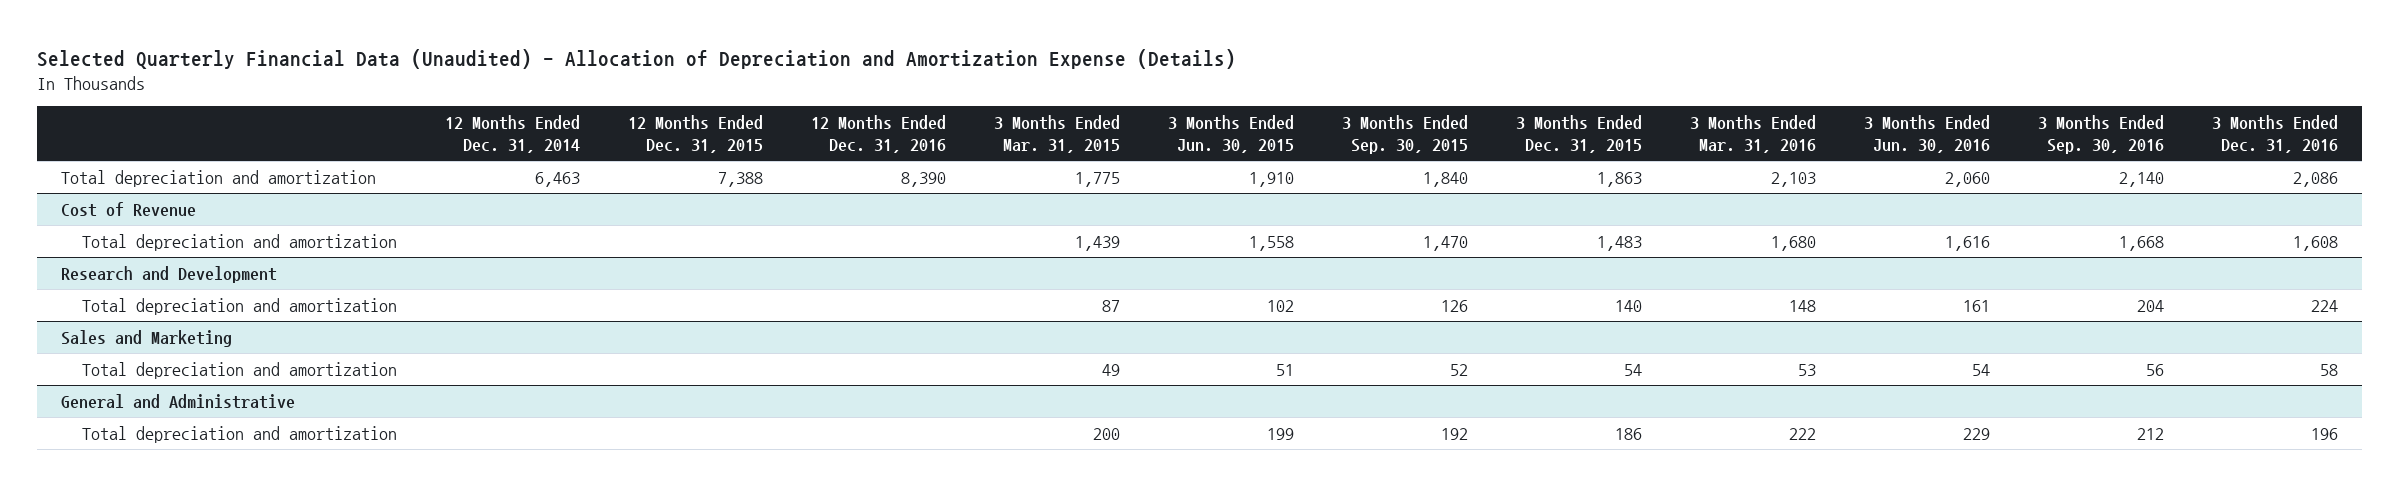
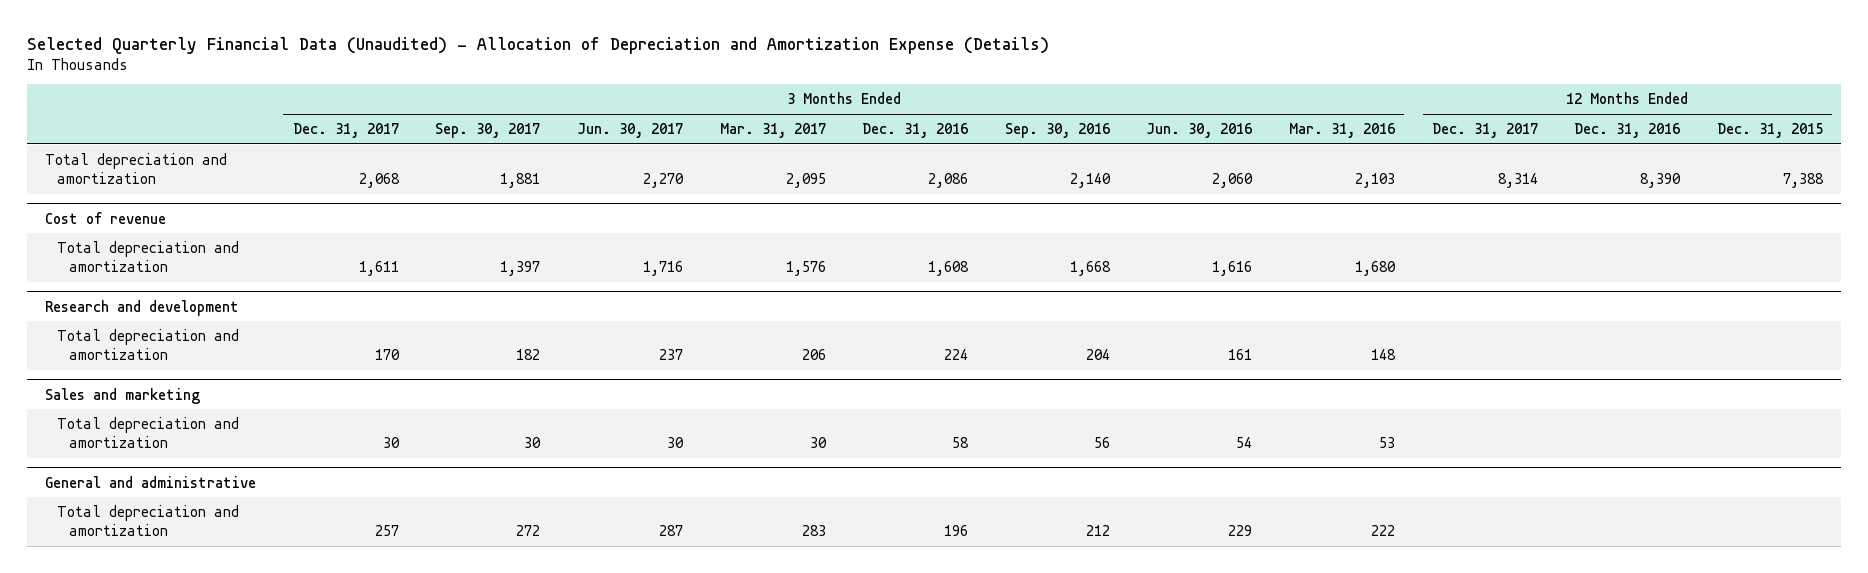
- | 12 Months Ended Dec. 31, 2014 | 12 Months Ended Dec. 31, 2015 | 12 Months Ended Dec. 31, 2016 | 3 Months Ended Mar. 31, 2015 | 3 Months Ended Jun. 30, 2015 | 3 Months Ended Sep. 30, 2015 | 3 Months Ended Dec. 31, 2015 | 3 Months Ended Mar. 31, 2016 | 3 Months Ended Jun. 30, 2016 | 3 Months Ended Sep. 30, 2016 | 3 Months Ended Dec. 31, 2016
+ | 3 Months Ended Dec. 31, 2017 | 3 Months Ended Sep. 30, 2017 | 3 Months Ended Jun. 30, 2017 | 3 Months Ended Mar. 31, 2017 | 3 Months Ended Dec. 31, 2016 | 3 Months Ended Sep. 30, 2016 | 3 Months Ended Jun. 30, 2016 | 3 Months Ended Mar. 31, 2016 | 12 Months Ended Dec. 31, 2017 | 12 Months Ended Dec. 31, 2016 | 12 Months Ended Dec. 31, 2015
- Cost of Revenue
+ Cost of revenue
- Research and Development
+ Research and development
- Sales and Marketing
+ Sales and marketing
- General and Administrative
+ General and administrative

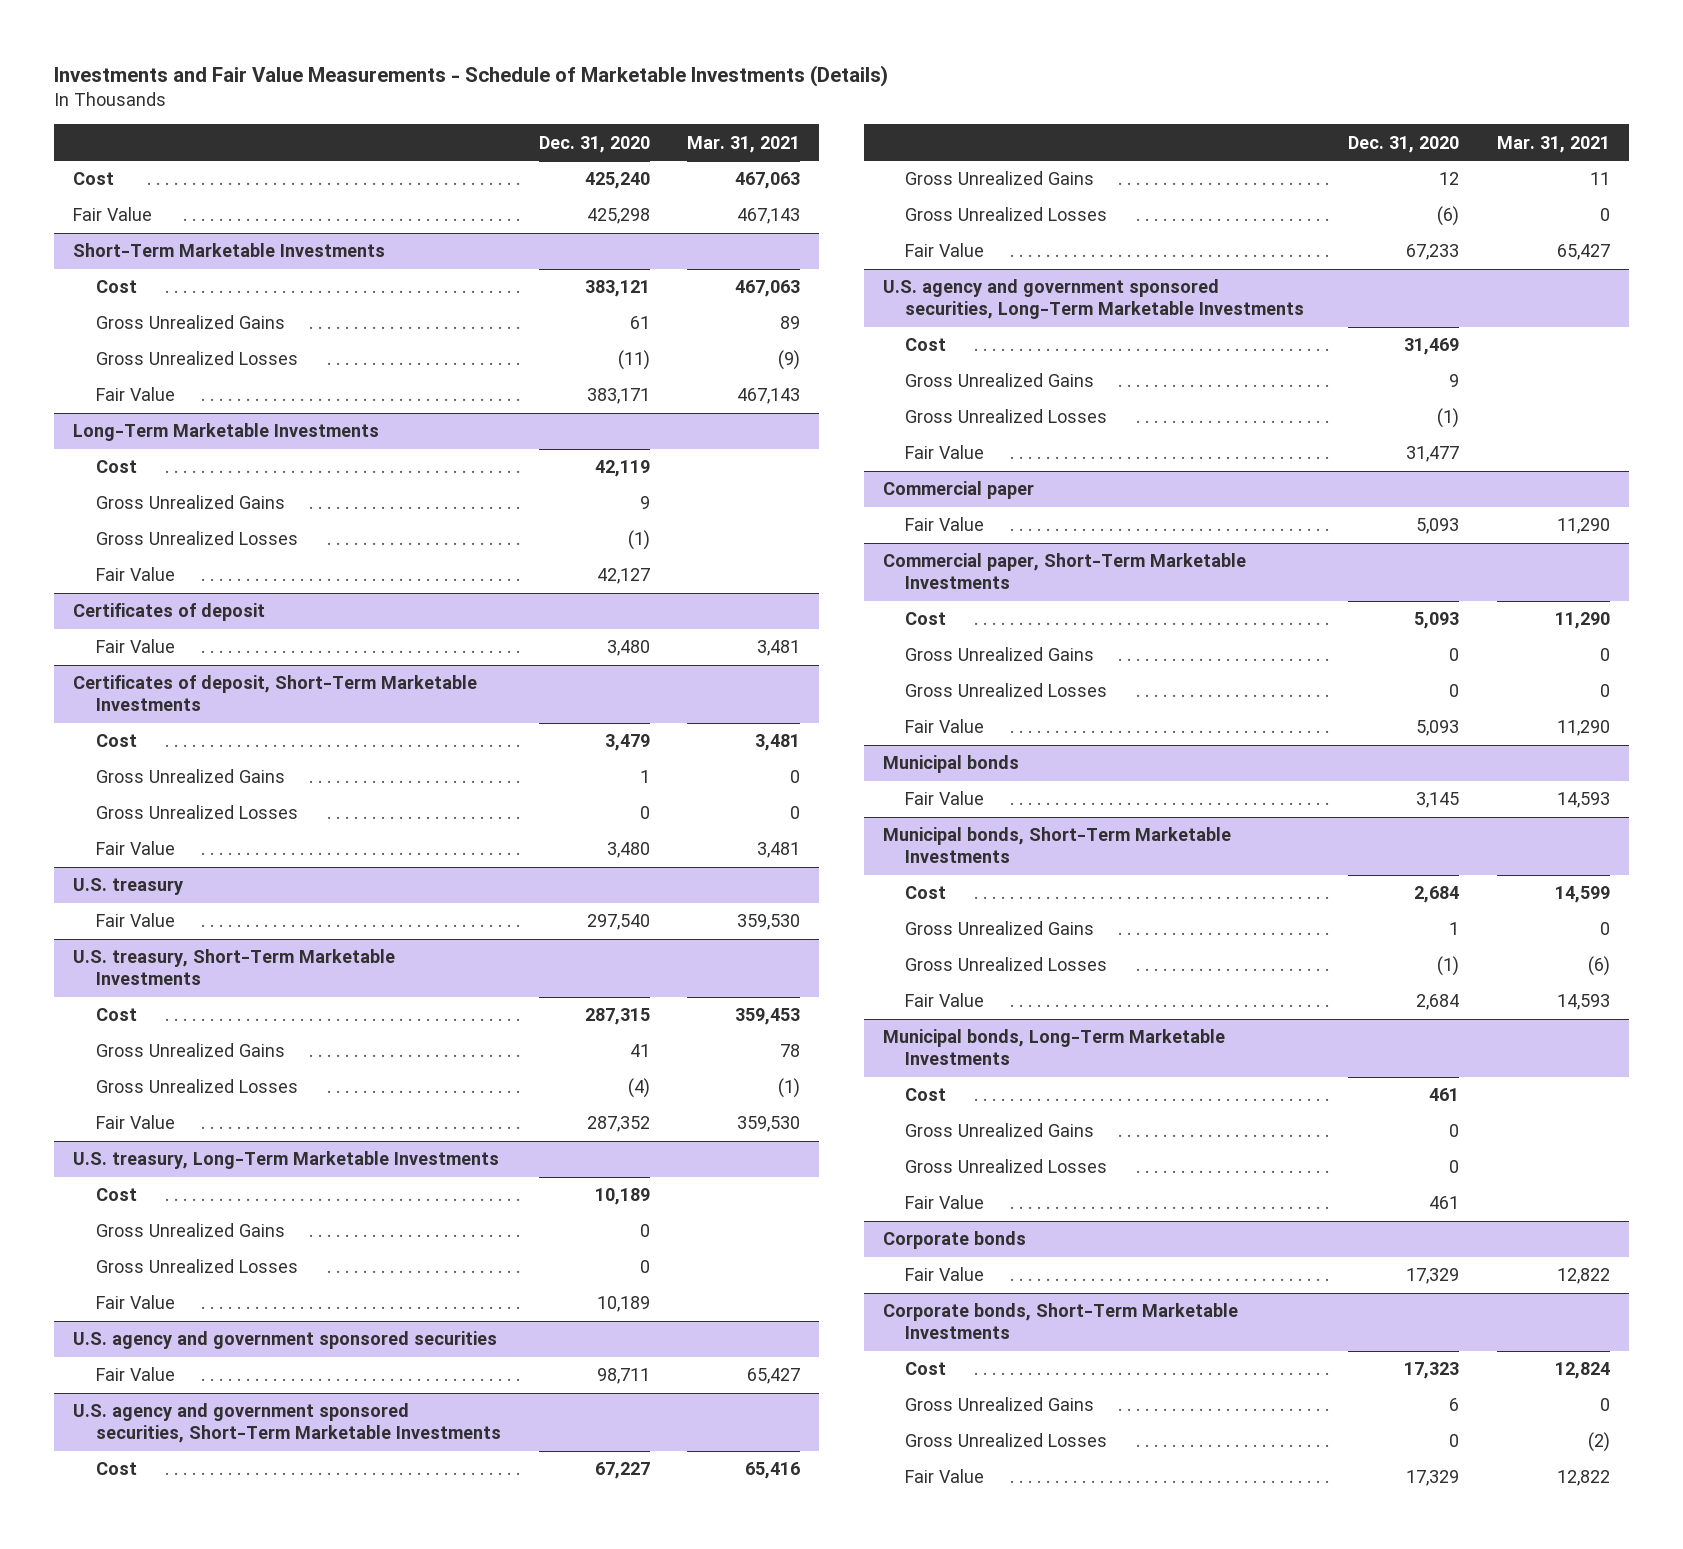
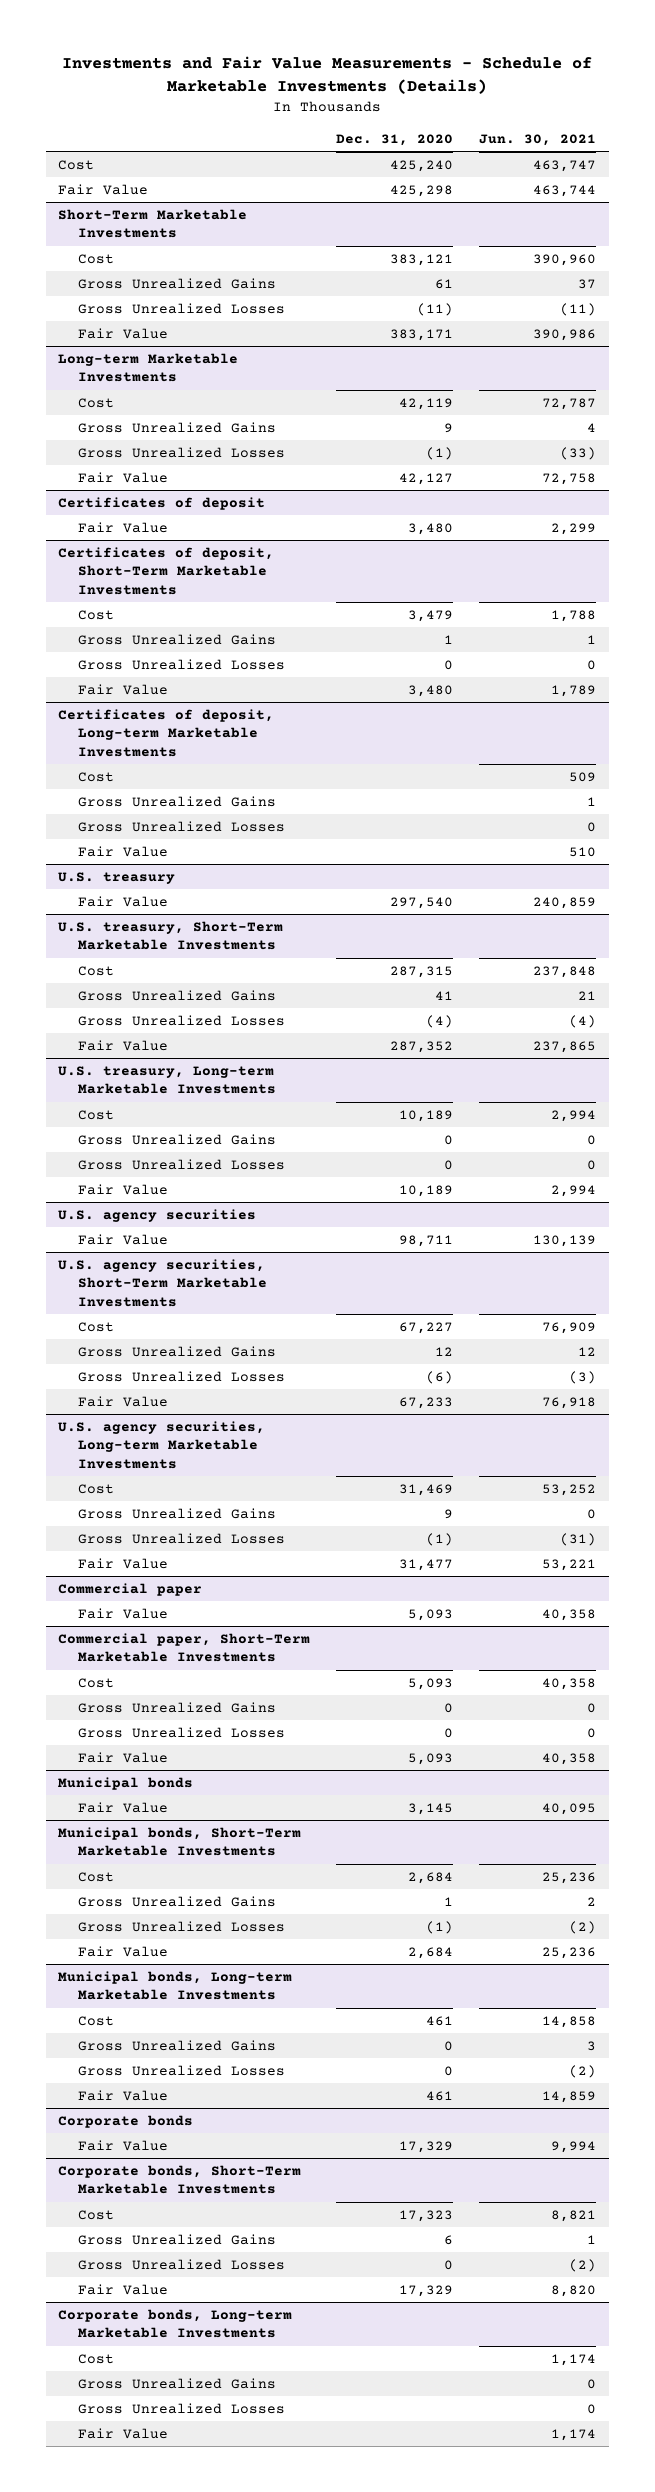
- | Dec. 31, 2020 | Mar. 31, 2021
+ | Dec. 31, 2020 | Jun. 30, 2021
- Long-Term Marketable Investments
+ Long-term Marketable Investments
+ Certificates of deposit, Long-term Marketable Investments
+ Cost | | 509
+ Gross Unrealized Gains | | 1
+ Gross Unrealized Losses | | 0
+ Fair Value | | 510
- U.S. treasury, Long-Term Marketable Investments
+ U.S. treasury, Long-term Marketable Investments
- U.S. agency and government sponsored securities
+ U.S. agency securities
- U.S. agency and government sponsored securities, Short-Term Marketable Investments
+ U.S. agency securities, Short-Term Marketable Investments
- U.S. agency and government sponsored securities, Long-Term Marketable Investments
+ U.S. agency securities, Long-term Marketable Investments
- Municipal bonds, Long-Term Marketable Investments
+ Municipal bonds, Long-term Marketable Investments
+ Corporate bonds, Long-term Marketable Investments
+ Cost | | 1,174
+ Gross Unrealized Gains | | 0
+ Gross Unrealized Losses | | 0
+ Fair Value | | 1,174

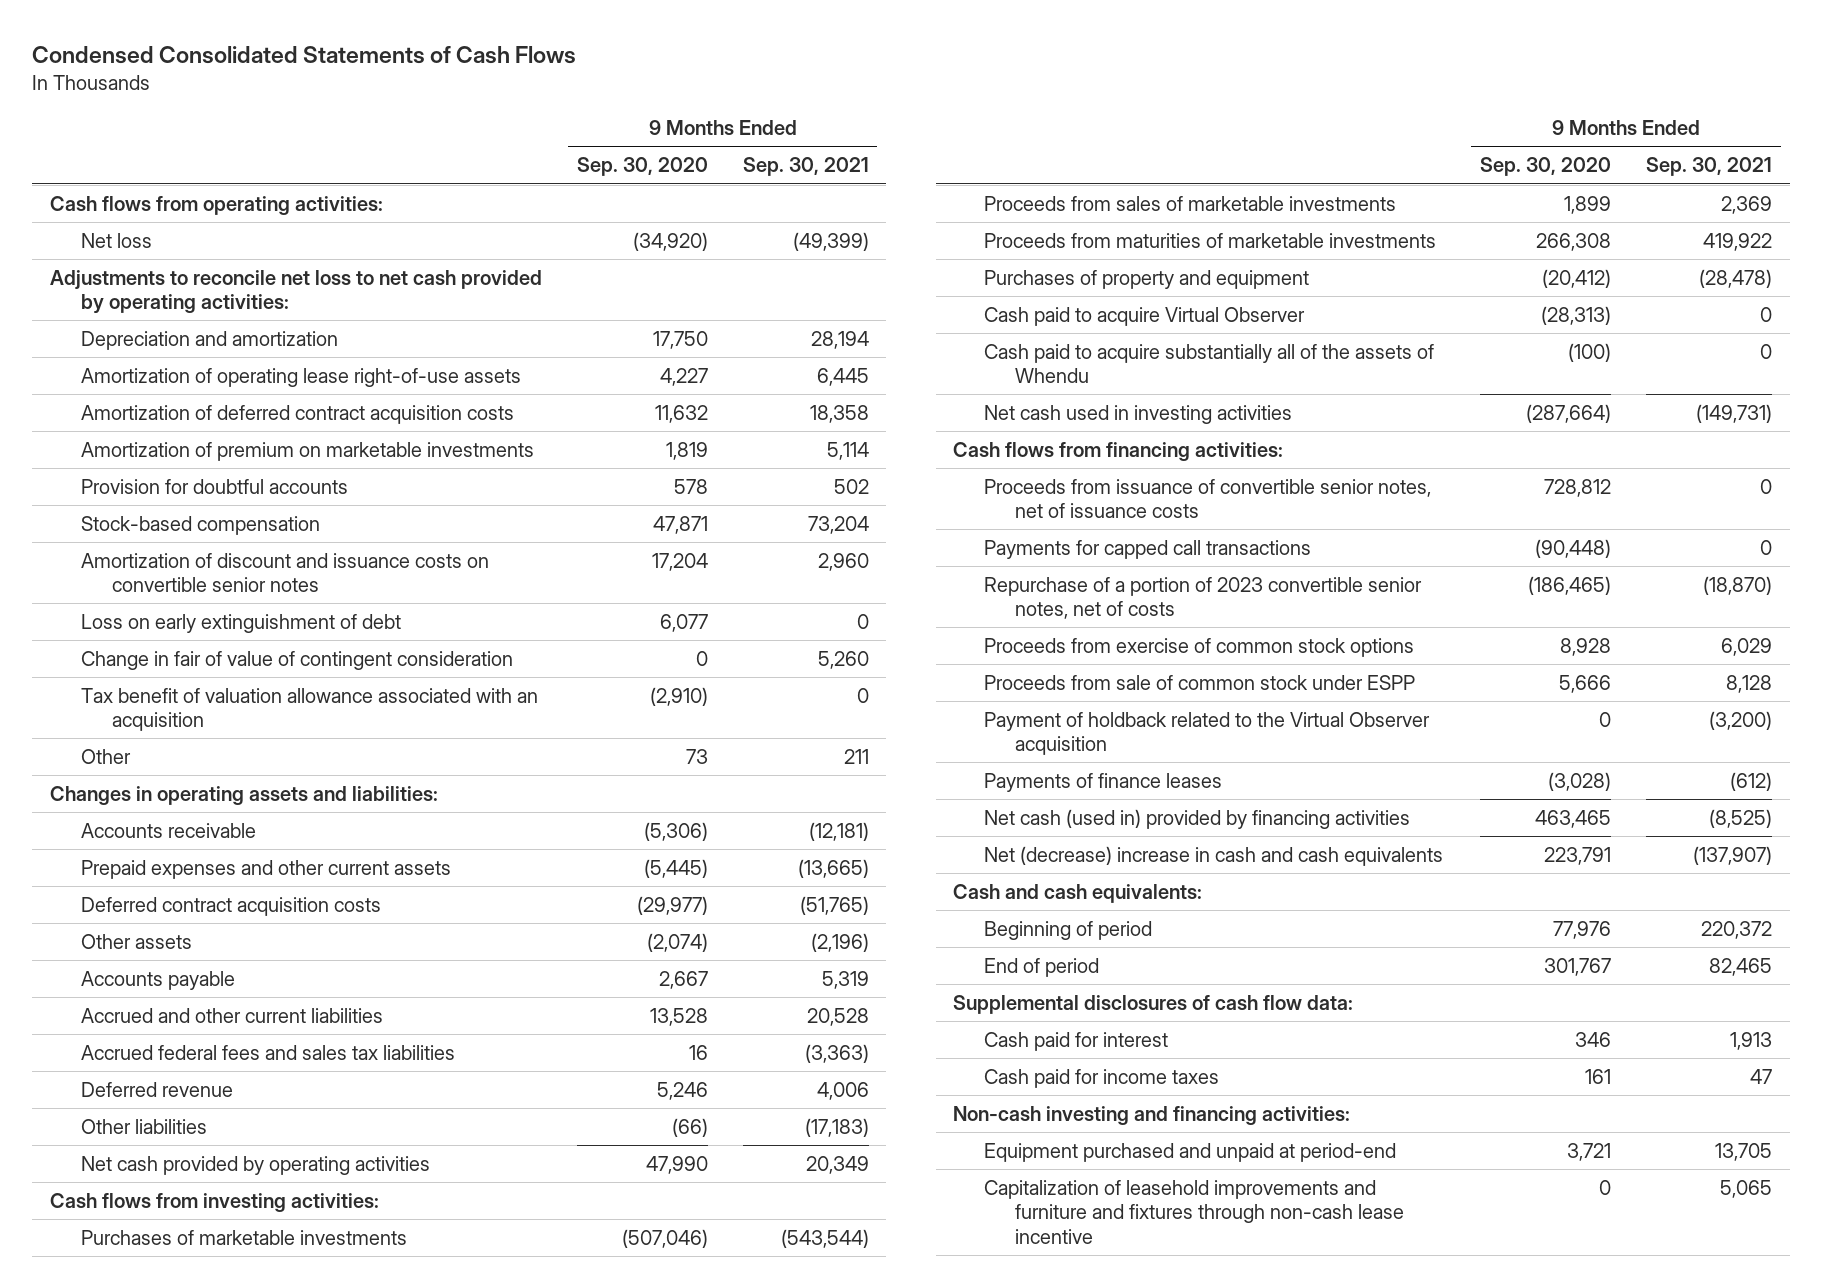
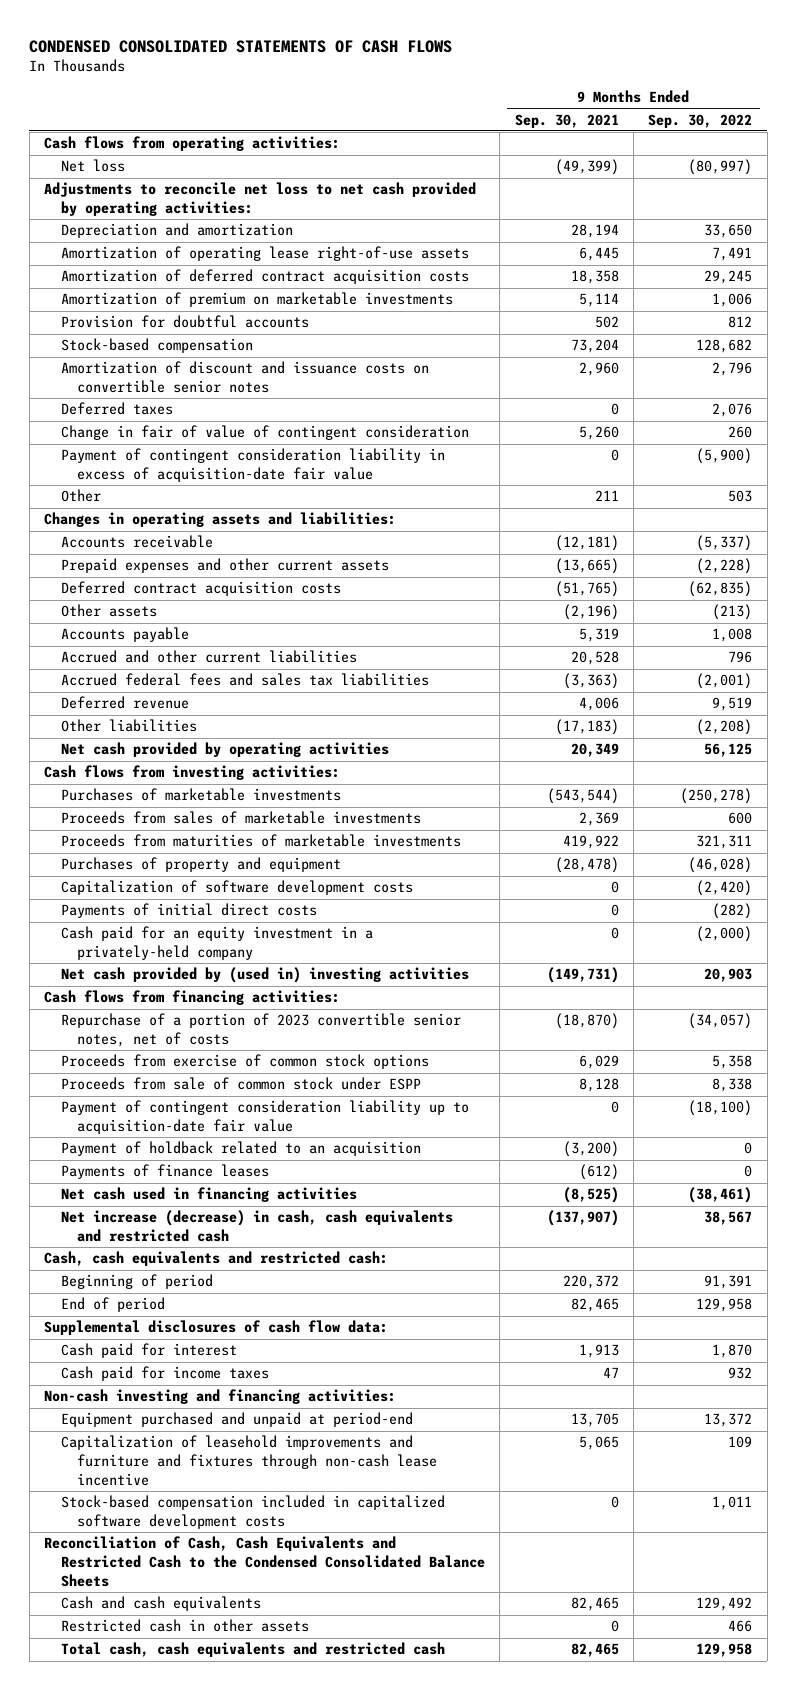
- Condensed Consolidated Statements of Cash Flows
+ CONDENSED CONSOLIDATED STATEMENTS OF CASH FLOWS
- | 9 Months Ended Sep. 30, 2020 | 9 Months Ended Sep. 30, 2021
+ | 9 Months Ended Sep. 30, 2021 | 9 Months Ended Sep. 30, 2022
- Loss on early extinguishment of debt | 6,077 | 0
+ Deferred taxes | 0 | 2,076
- Tax benefit of valuation allowance associated with an acquisition | (2,910) | 0
+ Payment of contingent consideration liability in excess of acquisition-date fair value | 0 | (5,900)
- Cash paid to acquire Virtual Observer | (28,313) | 0
- Cash paid to acquire substantially all of the assets of Whendu | (100) | 0
- Net cash used in investing activities | (287,664) | (149,731)
+ Capitalization of software development costs | 0 | (2,420)
+ Payments of initial direct costs | 0 | (282)
+ Cash paid for an equity investment in a privately-held company | 0 | (2,000)
+ Net cash provided by (used in) investing activities | (149,731) | 20,903
- Proceeds from issuance of convertible senior notes, net of issuance costs | 728,812 | 0
- Payments for capped call transactions | (90,448) | 0
- Payment of holdback related to the Virtual Observer acquisition | 0 | (3,200)
+ Payment of contingent consideration liability up to acquisition-date fair value | 0 | (18,100)
+ Payment of holdback related to an acquisition | (3,200) | 0
- Net cash (used in) provided by financing activities | 463,465 | (8,525)
- Net (decrease) increase in cash and cash equivalents | 223,791 | (137,907)
- Cash and cash equivalents:
+ Net cash used in financing activities | (8,525) | (38,461)
+ Net increase (decrease) in cash, cash equivalents and restricted cash | (137,907) | 38,567
+ Cash, cash equivalents and restricted cash:
+ Stock-based compensation included in capitalized software development costs | 0 | 1,011
+ Reconciliation of Cash, Cash Equivalents and Restricted Cash to the Condensed Consolidated Balance Sheets
+ Cash and cash equivalents | 82,465 | 129,492
+ Restricted cash in other assets | 0 | 466
+ Total cash, cash equivalents and restricted cash | 82,465 | 129,958

